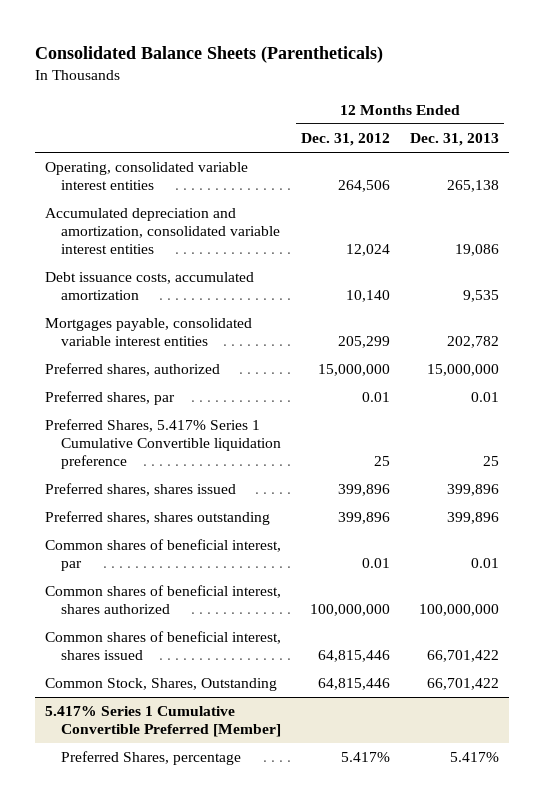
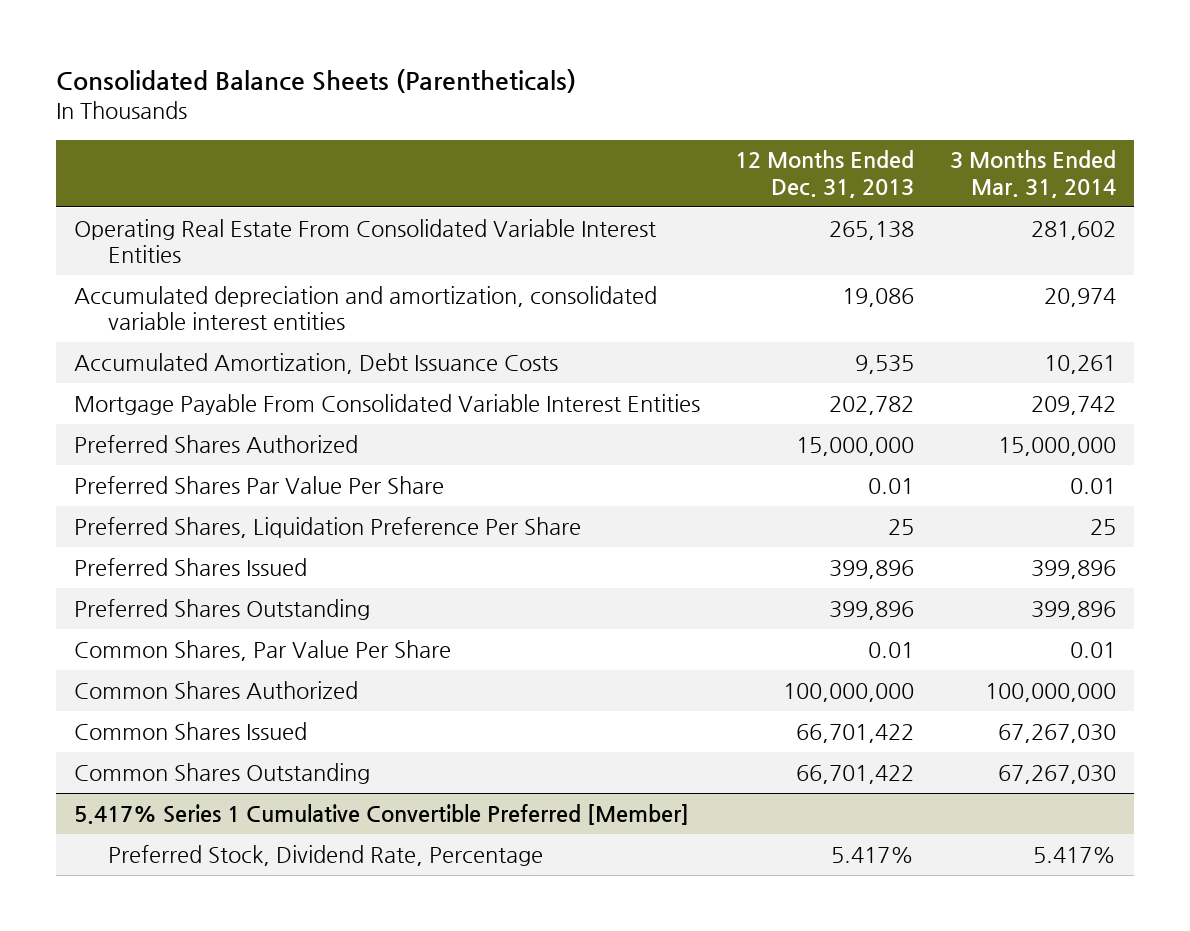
- | 12 Months Ended Dec. 31, 2012 | 12 Months Ended Dec. 31, 2013
+ | 12 Months Ended Dec. 31, 2013 | 3 Months Ended Mar. 31, 2014
- Operating, consolidated variable interest entities | 264,506 | 265,138
+ Operating Real Estate From Consolidated Variable Interest Entities | 265,138 | 281,602
- Debt issuance costs, accumulated amortization | 10,140 | 9,535
- Mortgages payable, consolidated variable interest entities | 205,299 | 202,782
- Preferred shares, authorized | 15,000,000 | 15,000,000
- Preferred shares, par | 0.01 | 0.01
- Preferred Shares, 5.417% Series 1 Cumulative Convertible liquidation preference | 25 | 25
- Preferred shares, shares issued | 399,896 | 399,896
- Preferred shares, shares outstanding | 399,896 | 399,896
- Common shares of beneficial interest, par | 0.01 | 0.01
- Common shares of beneficial interest, shares authorized | 100,000,000 | 100,000,000
- Common shares of beneficial interest, shares issued | 64,815,446 | 66,701,422
- Common Stock, Shares, Outstanding | 64,815,446 | 66,701,422
+ Accumulated Amortization, Debt Issuance Costs | 9,535 | 10,261
+ Mortgage Payable From Consolidated Variable Interest Entities | 202,782 | 209,742
+ Preferred Shares Authorized | 15,000,000 | 15,000,000
+ Preferred Shares Par Value Per Share | 0.01 | 0.01
+ Preferred Shares, Liquidation Preference Per Share | 25 | 25
+ Preferred Shares Issued | 399,896 | 399,896
+ Preferred Shares Outstanding | 399,896 | 399,896
+ Common Shares, Par Value Per Share | 0.01 | 0.01
+ Common Shares Authorized | 100,000,000 | 100,000,000
+ Common Shares Issued | 66,701,422 | 67,267,030
+ Common Shares Outstanding | 66,701,422 | 67,267,030
@ 5.417% Series 1 Cumulative Convertible Preferred [Member]
- Preferred Shares, percentage | 5.417% | 5.417%
+ Preferred Stock, Dividend Rate, Percentage | 5.417% | 5.417%

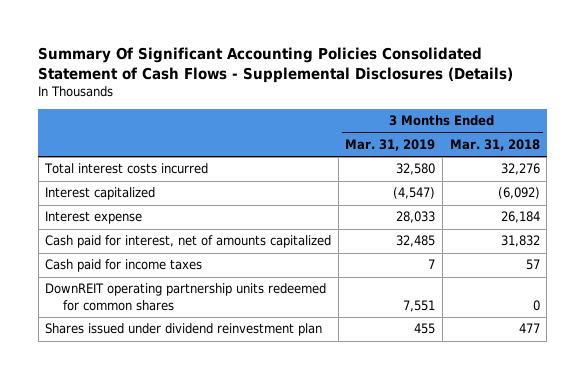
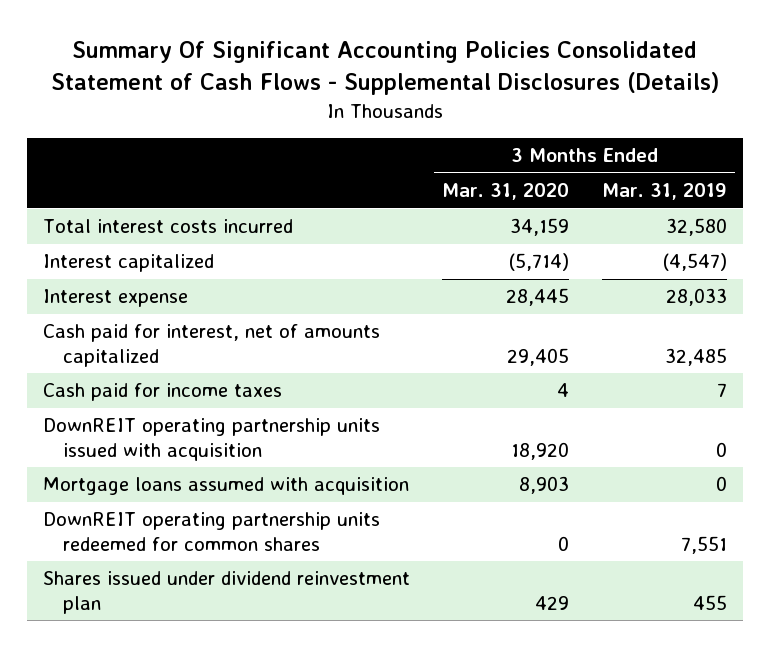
- | 3 Months Ended Mar. 31, 2019 | 3 Months Ended Mar. 31, 2018
+ | 3 Months Ended Mar. 31, 2020 | 3 Months Ended Mar. 31, 2019
+ DownREIT operating partnership units issued with acquisition | 18,920 | 0
+ Mortgage loans assumed with acquisition | 8,903 | 0

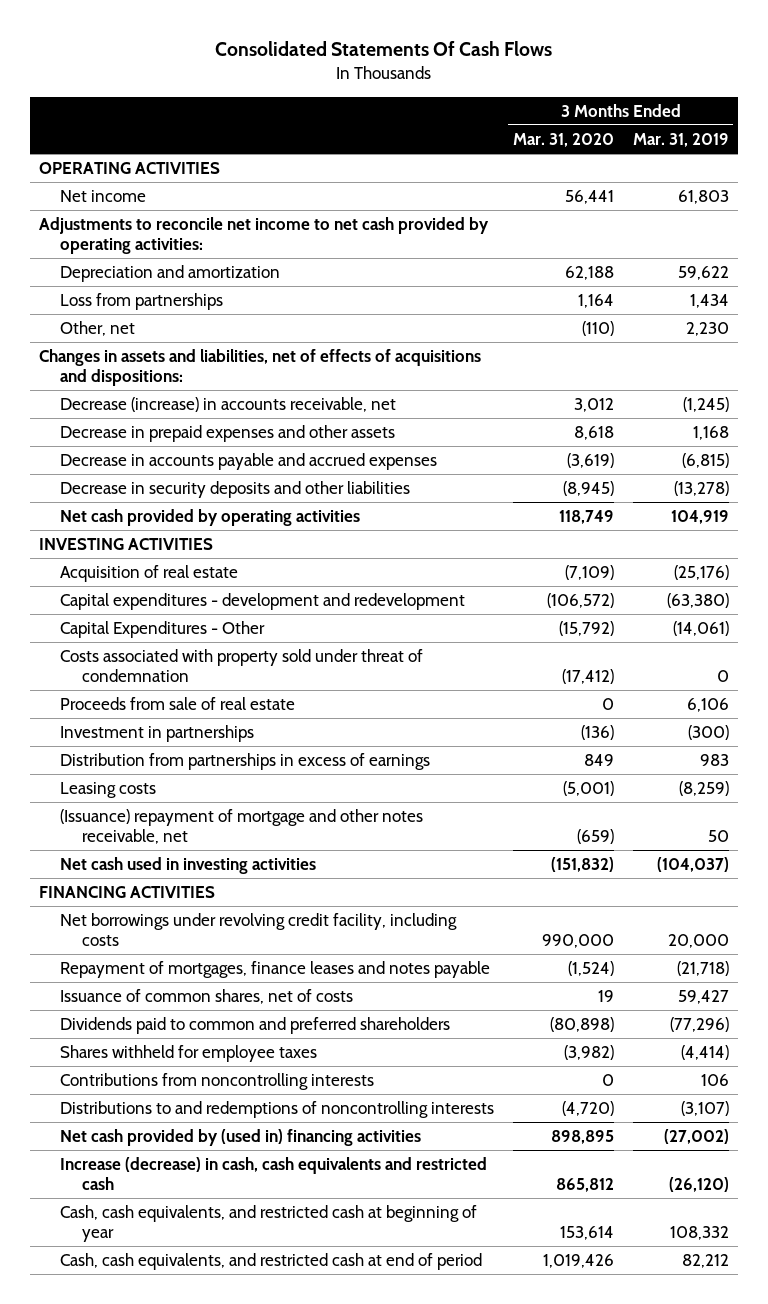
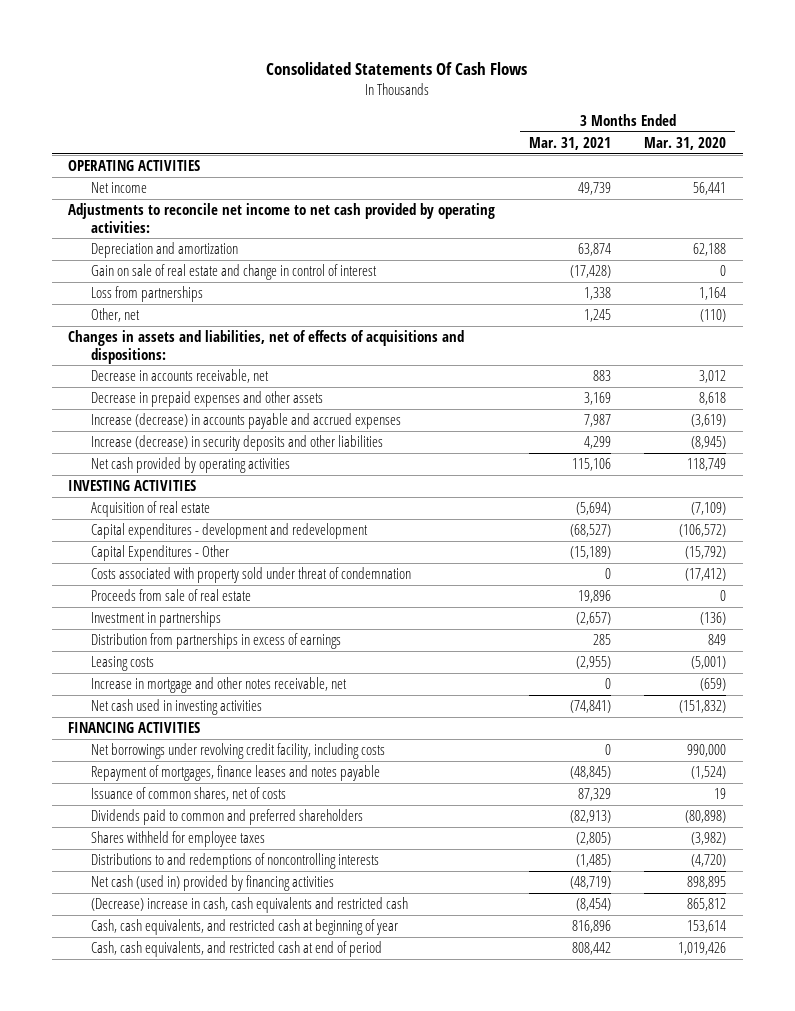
- | 3 Months Ended Mar. 31, 2020 | 3 Months Ended Mar. 31, 2019
+ | 3 Months Ended Mar. 31, 2021 | 3 Months Ended Mar. 31, 2020
+ Gain on sale of real estate and change in control of interest | (17,428) | 0
- Decrease (increase) in accounts receivable, net | 3,012 | (1,245)
+ Decrease in accounts receivable, net | 883 | 3,012
- Decrease in accounts payable and accrued expenses | (3,619) | (6,815)
- Decrease in security deposits and other liabilities | (8,945) | (13,278)
+ Increase (decrease) in accounts payable and accrued expenses | 7,987 | (3,619)
+ Increase (decrease) in security deposits and other liabilities | 4,299 | (8,945)
- (Issuance) repayment of mortgage and other notes receivable, net | (659) | 50
+ Increase in mortgage and other notes receivable, net | 0 | (659)
- Contributions from noncontrolling interests | 0 | 106
- Net cash provided by (used in) financing activities | 898,895 | (27,002)
- Increase (decrease) in cash, cash equivalents and restricted cash | 865,812 | (26,120)
+ Net cash (used in) provided by financing activities | (48,719) | 898,895
+ (Decrease) increase in cash, cash equivalents and restricted cash | (8,454) | 865,812

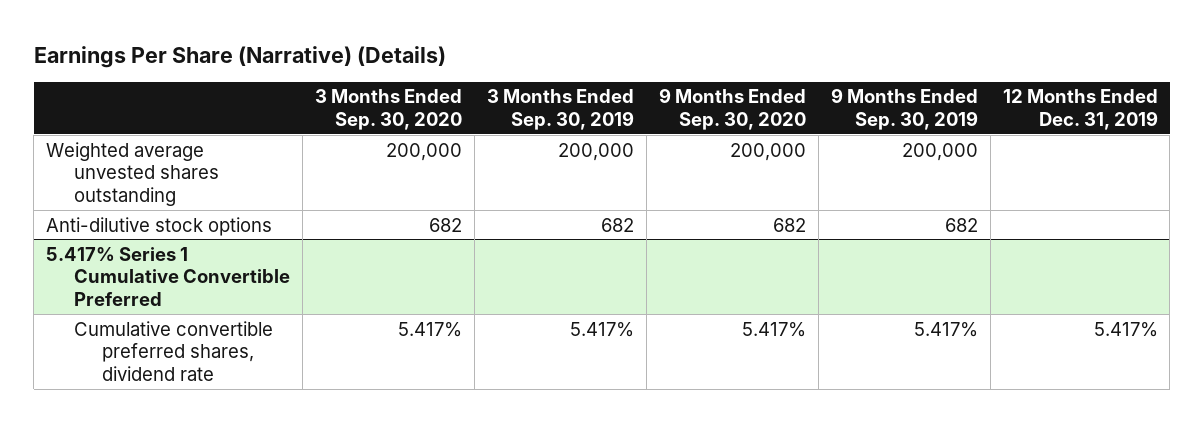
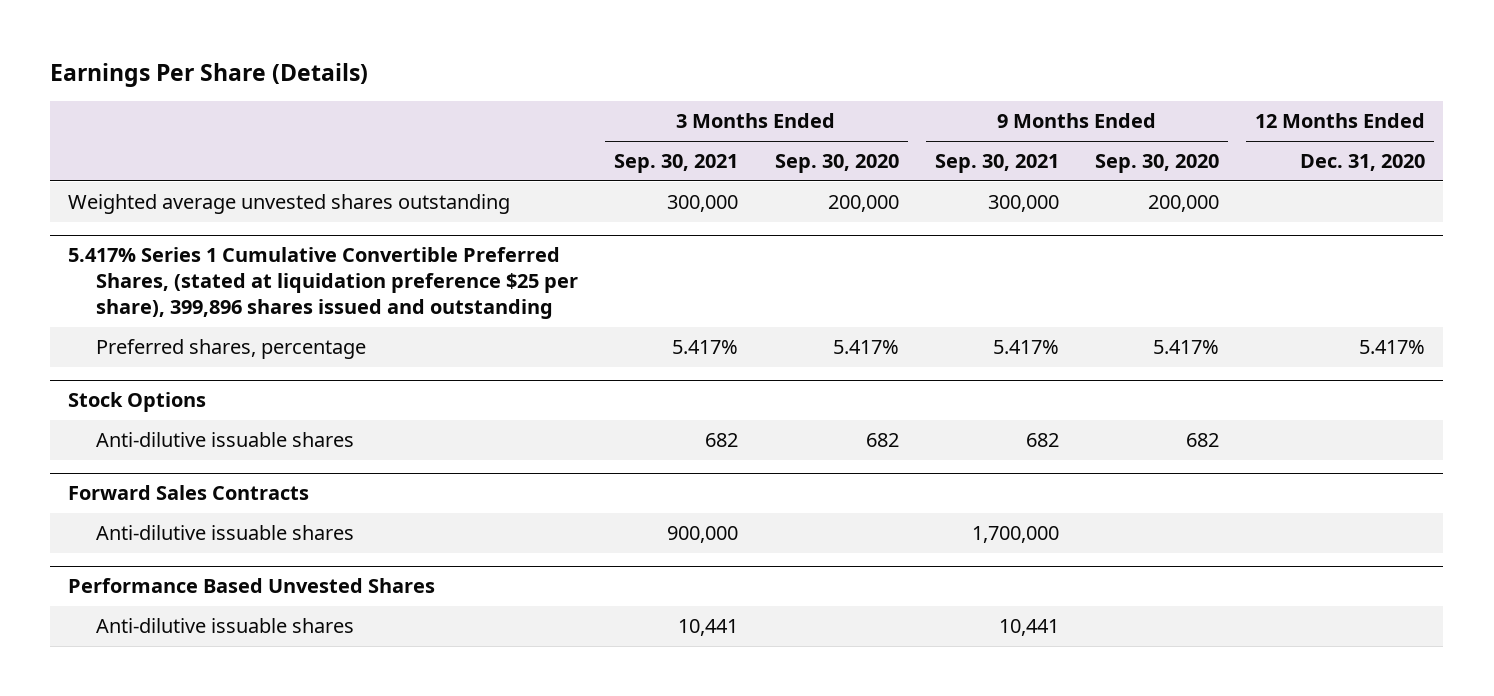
- Earnings Per Share (Narrative) (Details)
+ Earnings Per Share (Details)
- | 3 Months Ended Sep. 30, 2020 | 3 Months Ended Sep. 30, 2019 | 9 Months Ended Sep. 30, 2020 | 9 Months Ended Sep. 30, 2019 | 12 Months Ended Dec. 31, 2019
+ | 3 Months Ended Sep. 30, 2021 | 3 Months Ended Sep. 30, 2020 | 9 Months Ended Sep. 30, 2021 | 9 Months Ended Sep. 30, 2020 | 12 Months Ended Dec. 31, 2020
- Anti-dilutive stock options | 682 | 682 | 682 | 682 |
- 5.417% Series 1 Cumulative Convertible Preferred
- Cumulative convertible preferred shares, dividend rate | 5.417% | 5.417% | 5.417% | 5.417% | 5.417%
+ 5.417% Series 1 Cumulative Convertible Preferred Shares, (stated at liquidation preference $25 per share), 399,896 shares issued and outstanding
+ Preferred shares, percentage | 5.417% | 5.417% | 5.417% | 5.417% | 5.417%
+ Stock Options
+ Anti-dilutive issuable shares | 682 | 682 | 682 | 682 |
+ Forward Sales Contracts
+ Anti-dilutive issuable shares | 900,000 | | 1,700,000 | |
+ Performance Based Unvested Shares
+ Anti-dilutive issuable shares | 10,441 | | 10,441 | |

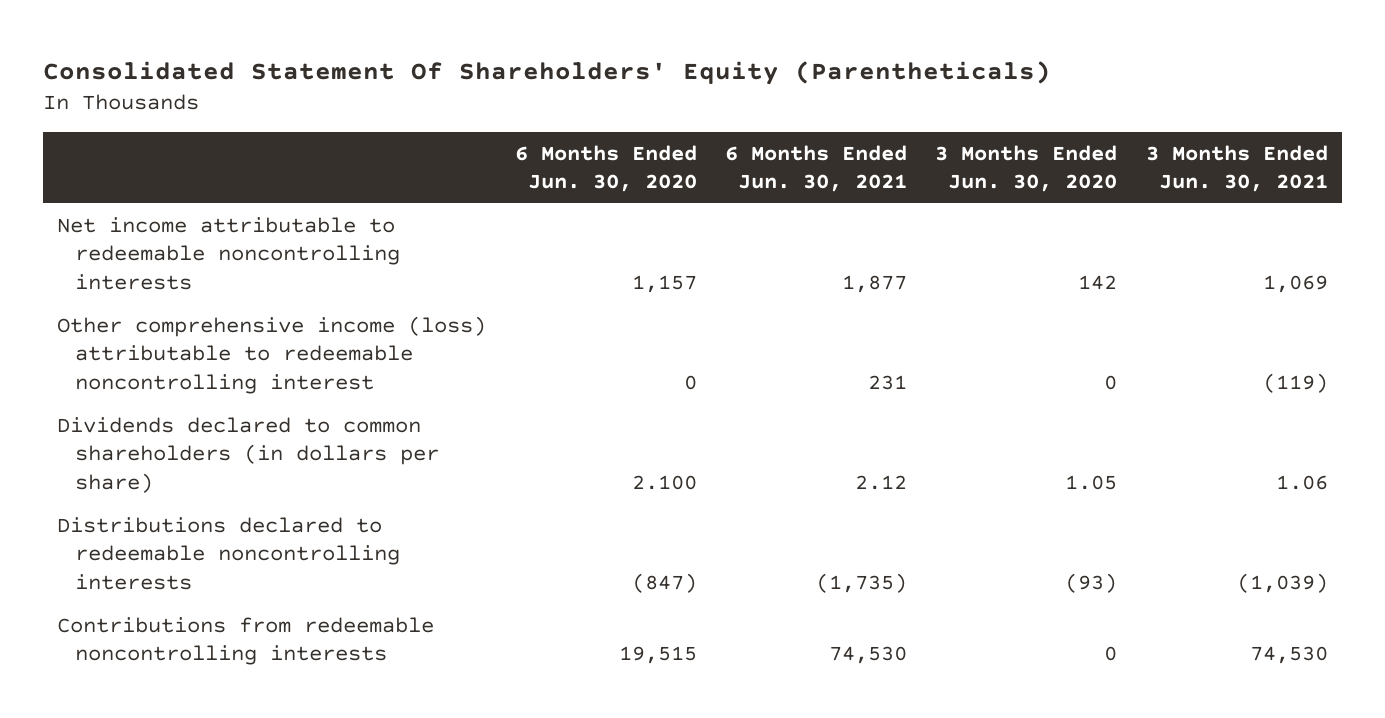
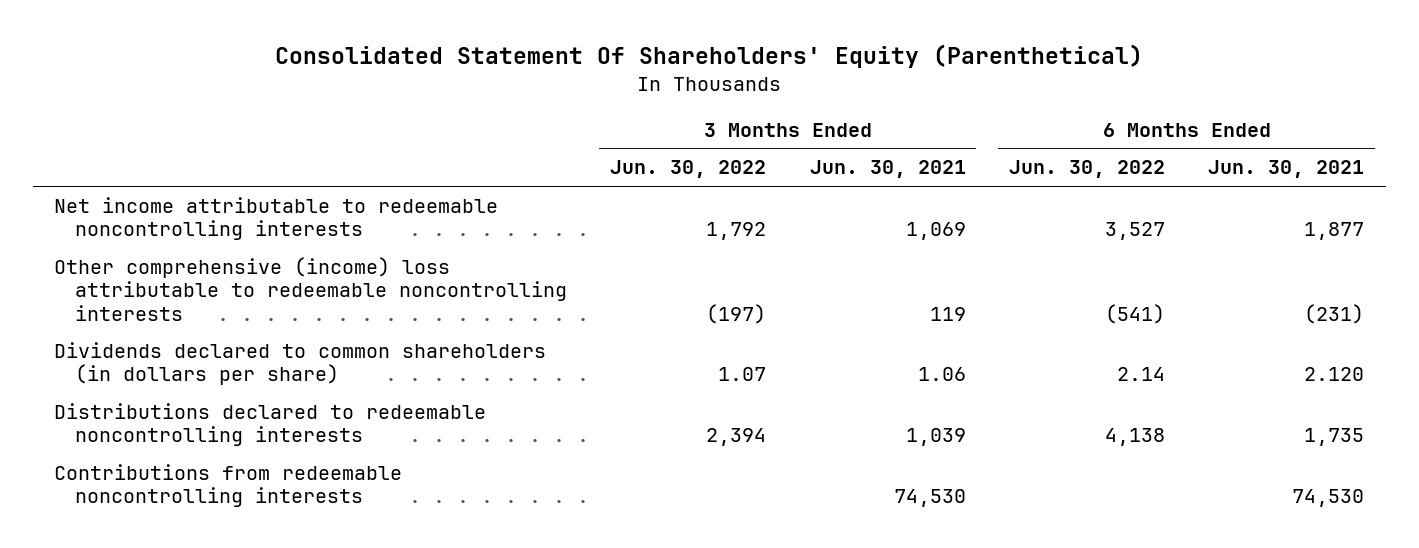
- Consolidated Statement Of Shareholders' Equity (Parentheticals)
+ Consolidated Statement Of Shareholders' Equity (Parenthetical)
- | 6 Months Ended Jun. 30, 2020 | 6 Months Ended Jun. 30, 2021 | 3 Months Ended Jun. 30, 2020 | 3 Months Ended Jun. 30, 2021
+ | 3 Months Ended Jun. 30, 2022 | 3 Months Ended Jun. 30, 2021 | 6 Months Ended Jun. 30, 2022 | 6 Months Ended Jun. 30, 2021
- Other comprehensive income (loss) attributable to redeemable noncontrolling interest | 0 | 231 | 0 | (119)
- Dividends declared to common shareholders (in dollars per share) | 2.100 | 2.12 | 1.05 | 1.06
- Distributions declared to redeemable noncontrolling interests | (847) | (1,735) | (93) | (1,039)
+ Other comprehensive (income) loss attributable to redeemable noncontrolling interests | (197) | 119 | (541) | (231)
+ Dividends declared to common shareholders (in dollars per share) | 1.07 | 1.06 | 2.14 | 2.120
+ Distributions declared to redeemable noncontrolling interests | 2,394 | 1,039 | 4,138 | 1,735

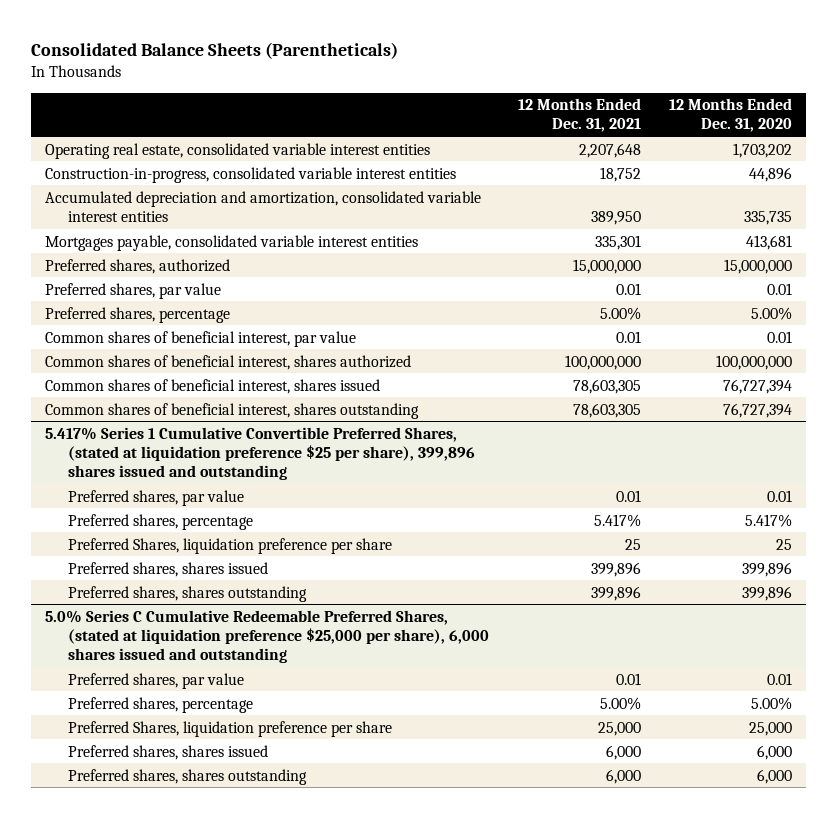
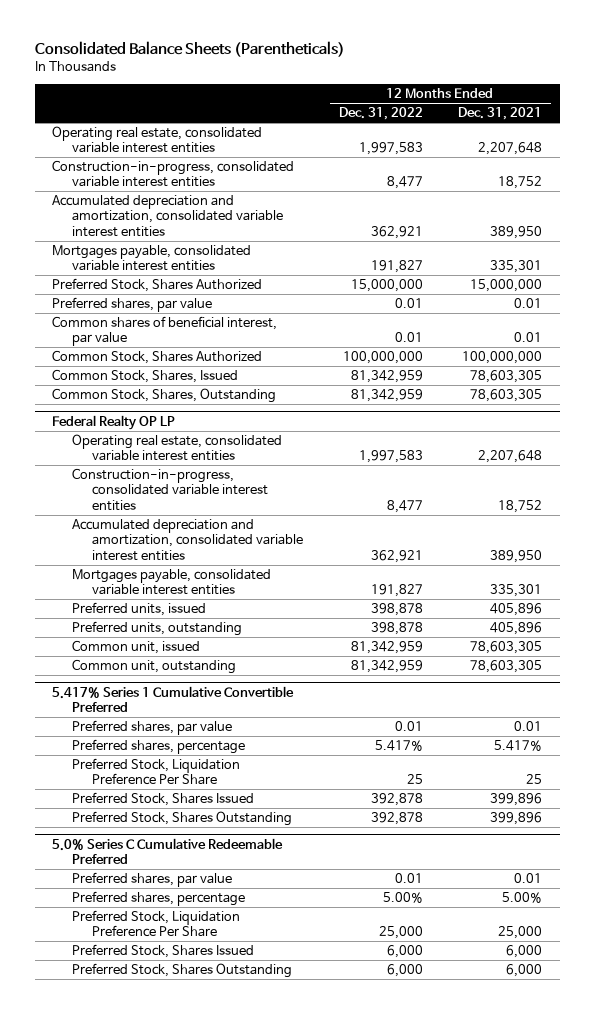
- | 12 Months Ended Dec. 31, 2021 | 12 Months Ended Dec. 31, 2020
+ | 12 Months Ended Dec. 31, 2022 | 12 Months Ended Dec. 31, 2021
- Preferred shares, authorized | 15,000,000 | 15,000,000
+ Preferred Stock, Shares Authorized | 15,000,000 | 15,000,000
- Preferred shares, percentage | 5.00% | 5.00%
- Common shares of beneficial interest, shares authorized | 100,000,000 | 100,000,000
- Common shares of beneficial interest, shares issued | 78,603,305 | 76,727,394
- Common shares of beneficial interest, shares outstanding | 78,603,305 | 76,727,394
- 5.417% Series 1 Cumulative Convertible Preferred Shares, (stated at liquidation preference $25 per share), 399,896 shares issued and outstanding
+ Common Stock, Shares Authorized | 100,000,000 | 100,000,000
+ Common Stock, Shares, Issued | 81,342,959 | 78,603,305
+ Common Stock, Shares, Outstanding | 81,342,959 | 78,603,305
+ Federal Realty OP LP
+ Operating real estate, consolidated variable interest entities | 1,997,583 | 2,207,648
+ Construction-in-progress, consolidated variable interest entities | 8,477 | 18,752
+ Accumulated depreciation and amortization, consolidated variable interest entities | 362,921 | 389,950
+ Mortgages payable, consolidated variable interest entities | 191,827 | 335,301
+ Preferred units, issued | 398,878 | 405,896
+ Preferred units, outstanding | 398,878 | 405,896
+ Common unit, issued | 81,342,959 | 78,603,305
+ Common unit, outstanding | 81,342,959 | 78,603,305
+ 5.417% Series 1 Cumulative Convertible Preferred
- Preferred Shares, liquidation preference per share | 25 | 25
- Preferred shares, shares issued | 399,896 | 399,896
- Preferred shares, shares outstanding | 399,896 | 399,896
- 5.0% Series C Cumulative Redeemable Preferred Shares, (stated at liquidation preference $25,000 per share), 6,000 shares issued and outstanding
+ Preferred Stock, Liquidation Preference Per Share | 25 | 25
+ Preferred Stock, Shares Issued | 392,878 | 399,896
+ Preferred Stock, Shares Outstanding | 392,878 | 399,896
+ 5.0% Series C Cumulative Redeemable Preferred
- Preferred Shares, liquidation preference per share | 25,000 | 25,000
- Preferred shares, shares issued | 6,000 | 6,000
- Preferred shares, shares outstanding | 6,000 | 6,000
+ Preferred Stock, Liquidation Preference Per Share | 25,000 | 25,000
+ Preferred Stock, Shares Issued | 6,000 | 6,000
+ Preferred Stock, Shares Outstanding | 6,000 | 6,000

